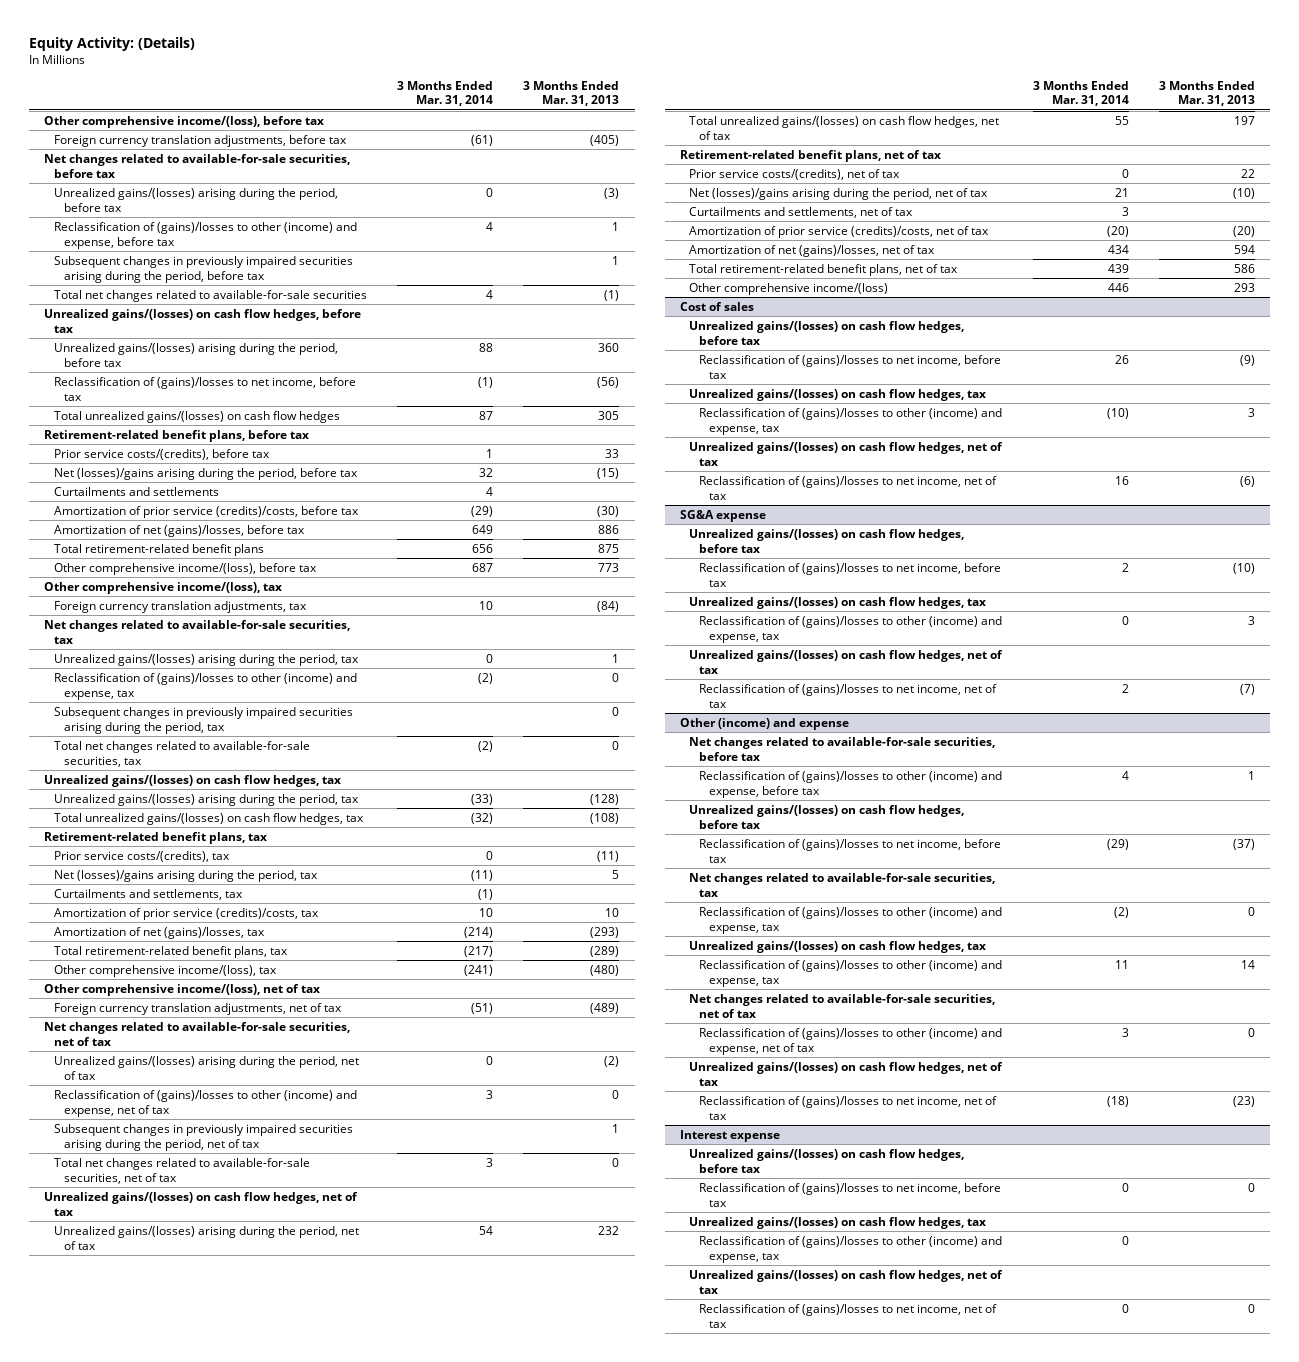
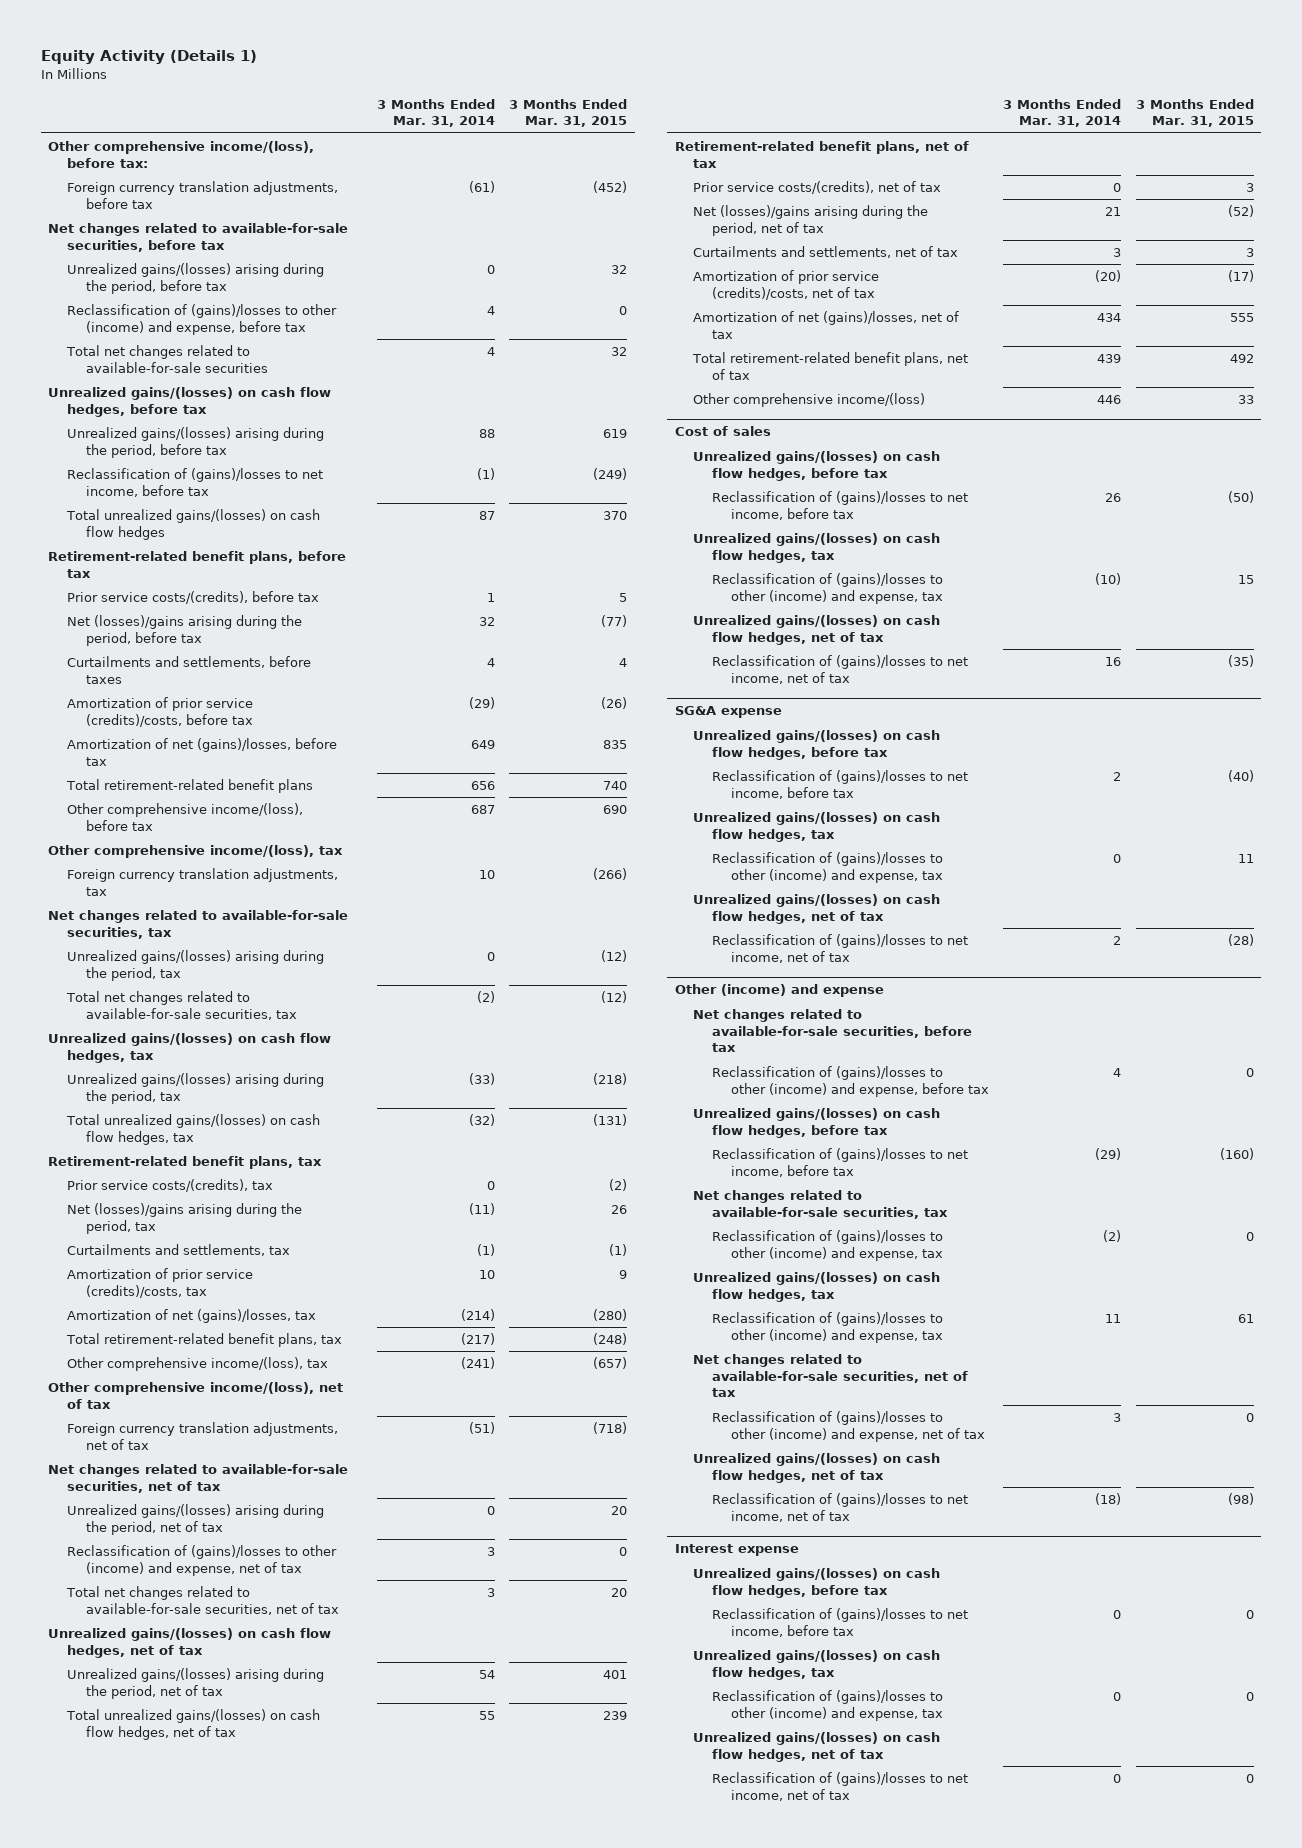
- Equity Activity: (Details)
+ Equity Activity (Details 1)
- | 3 Months Ended Mar. 31, 2014 | 3 Months Ended Mar. 31, 2013
+ | 3 Months Ended Mar. 31, 2014 | 3 Months Ended Mar. 31, 2015
- Other comprehensive income/(loss), before tax
+ Other comprehensive income/(loss), before tax:
- Subsequent changes in previously impaired securities arising during the period, before tax | | 1
- Curtailments and settlements | 4 |
+ Curtailments and settlements, before taxes | 4 | 4
- Reclassification of (gains)/losses to other (income) and expense, tax | (2) | 0
- Subsequent changes in previously impaired securities arising during the period, tax | | 0
- Subsequent changes in previously impaired securities arising during the period, net of tax | | 1

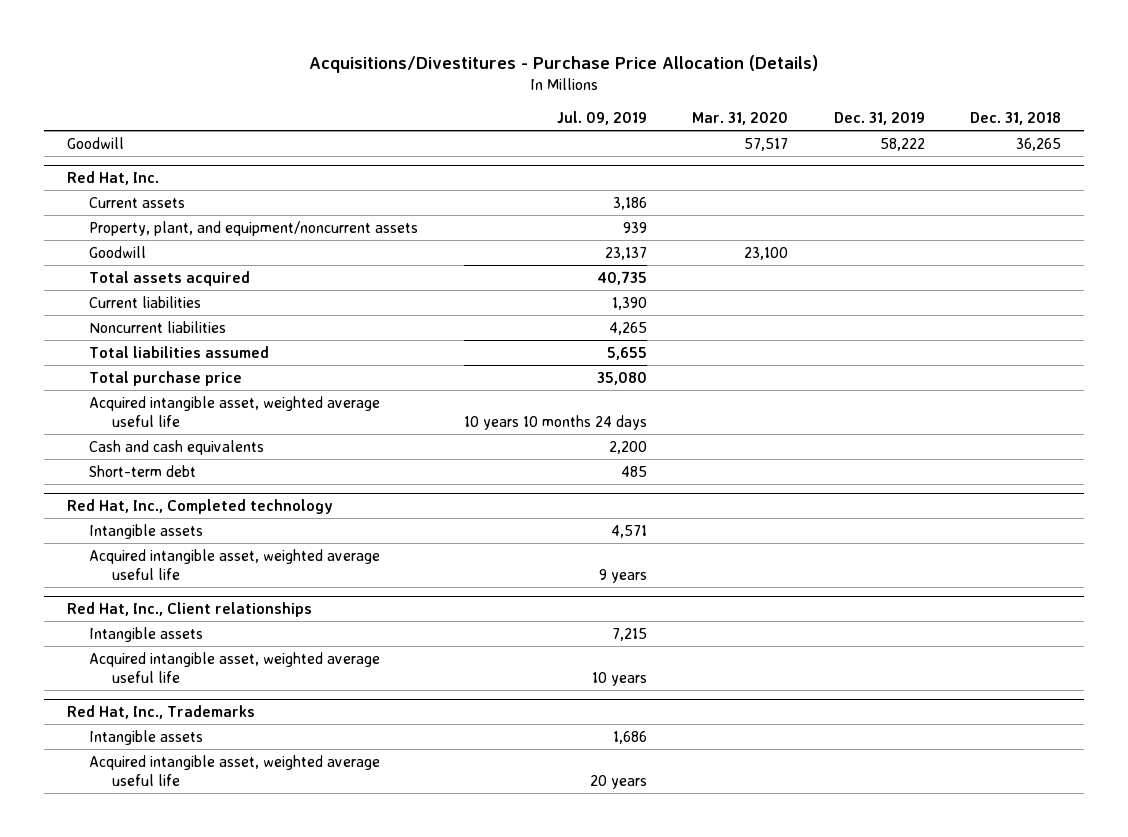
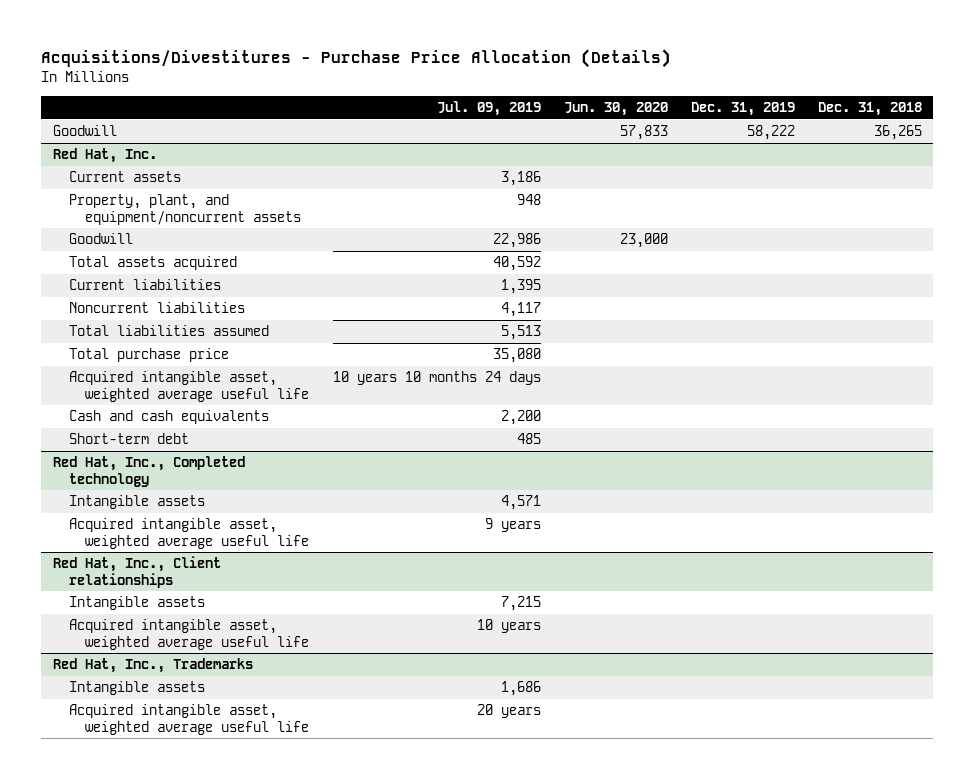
- | Jul. 09, 2019 | Mar. 31, 2020 | Dec. 31, 2019 | Dec. 31, 2018
+ | Jul. 09, 2019 | Jun. 30, 2020 | Dec. 31, 2019 | Dec. 31, 2018
@ Red Hat, Inc.
- Property, plant, and equipment/noncurrent assets | 939 | | |
- Goodwill | 23,137 | 23,100 | |
- Total assets acquired | 40,735 | | |
- Current liabilities | 1,390 | | |
- Noncurrent liabilities | 4,265 | | |
- Total liabilities assumed | 5,655 | | |
+ Property, plant, and equipment/noncurrent assets | 948 | | |
+ Goodwill | 22,986 | 23,000 | |
+ Total assets acquired | 40,592 | | |
+ Current liabilities | 1,395 | | |
+ Noncurrent liabilities | 4,117 | | |
+ Total liabilities assumed | 5,513 | | |

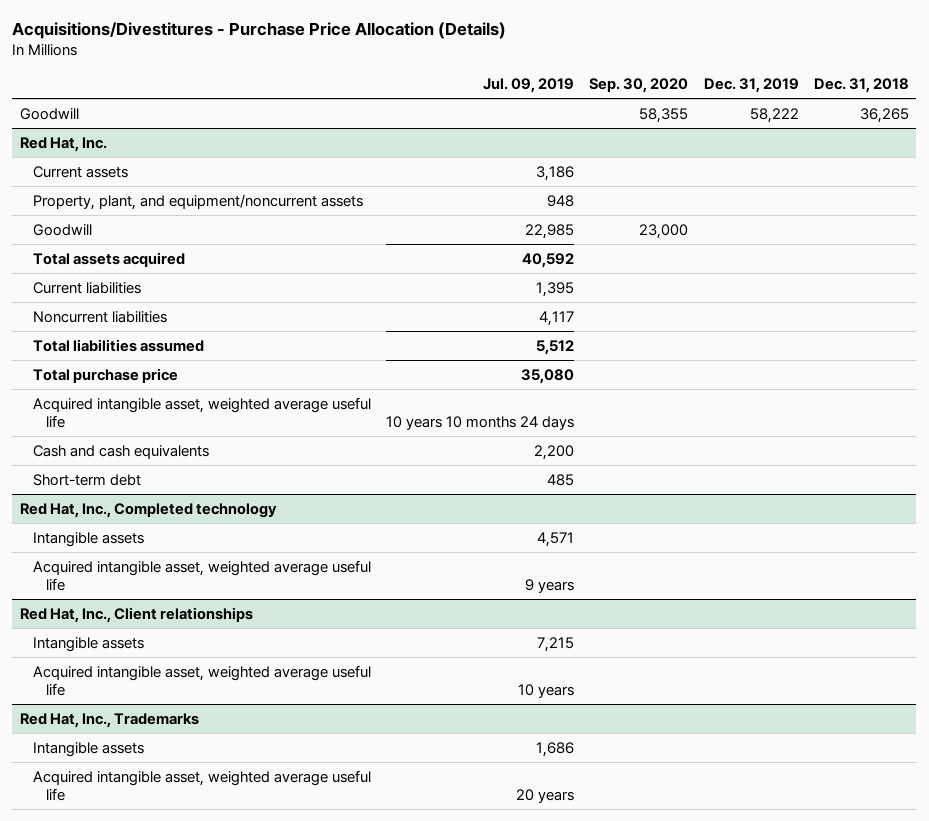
- | Jul. 09, 2019 | Jun. 30, 2020 | Dec. 31, 2019 | Dec. 31, 2018
+ | Jul. 09, 2019 | Sep. 30, 2020 | Dec. 31, 2019 | Dec. 31, 2018
@ Red Hat, Inc.
- Goodwill | 22,986 | 23,000 | |
+ Goodwill | 22,985 | 23,000 | |
- Total liabilities assumed | 5,513 | | |
+ Total liabilities assumed | 5,512 | | |

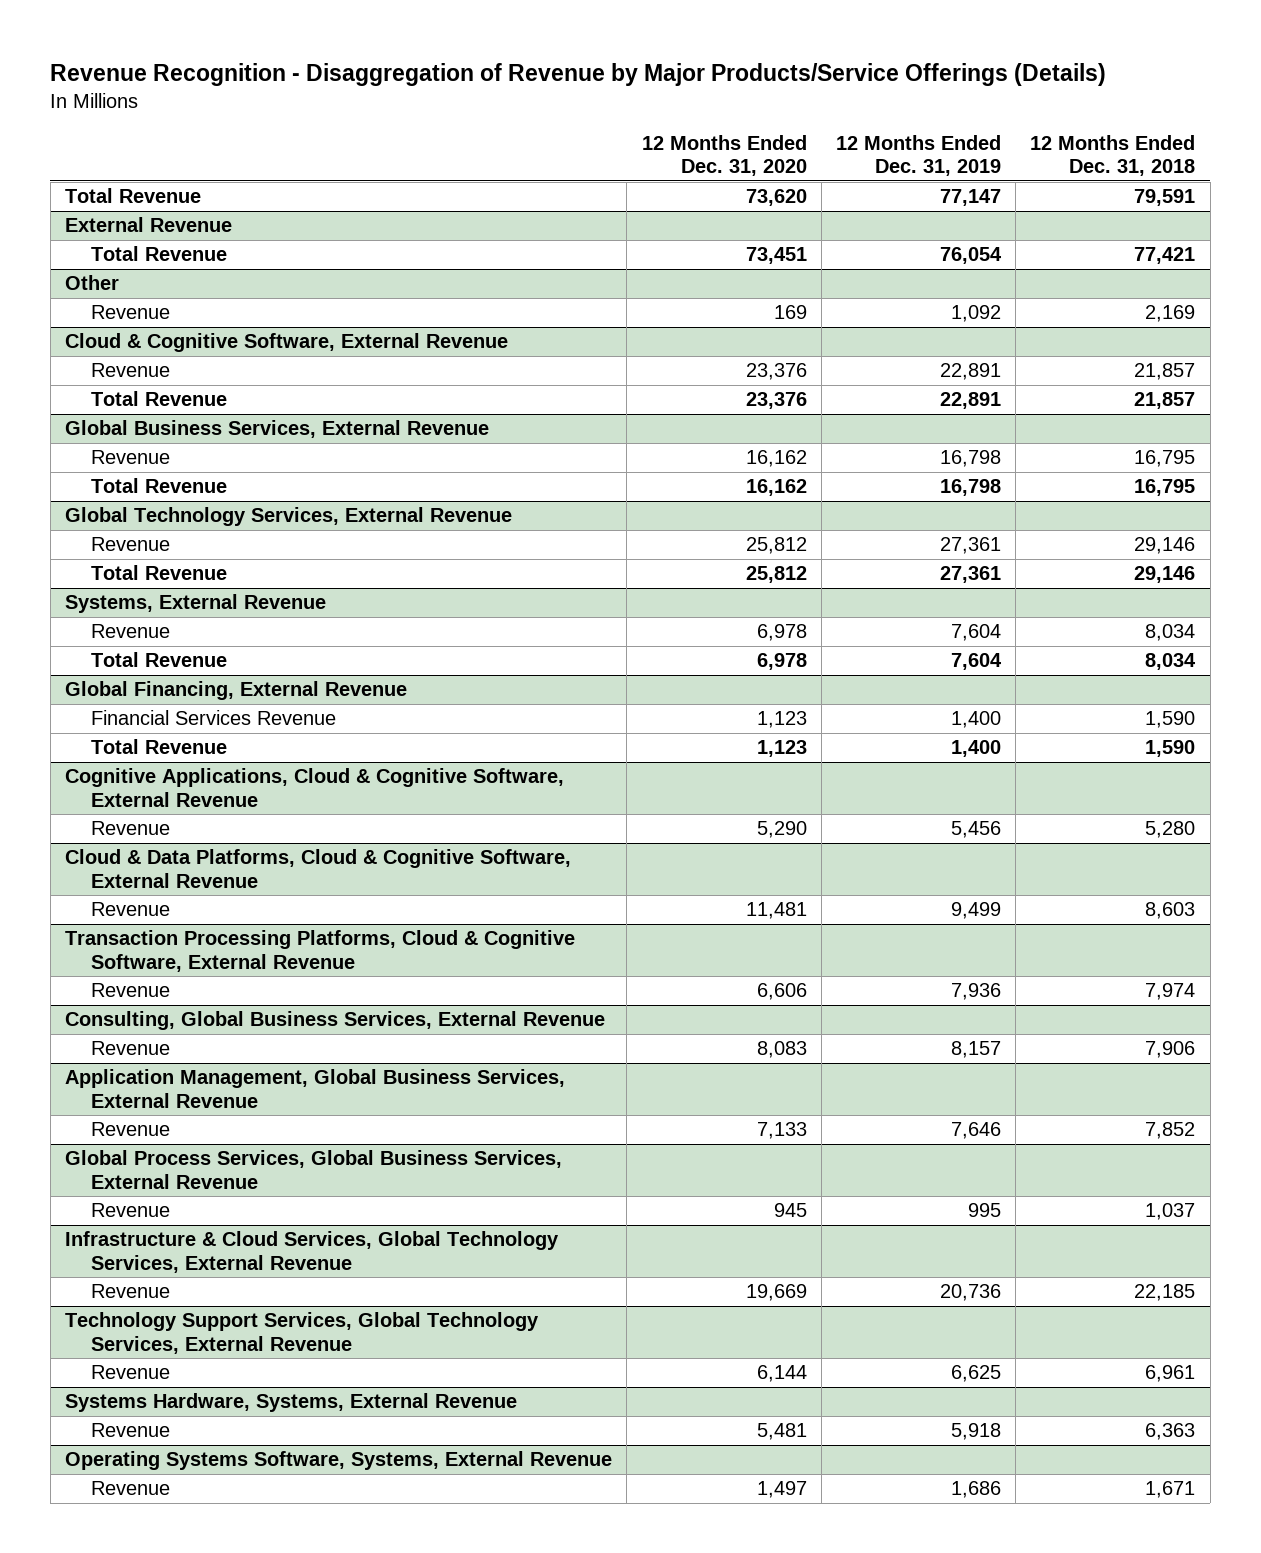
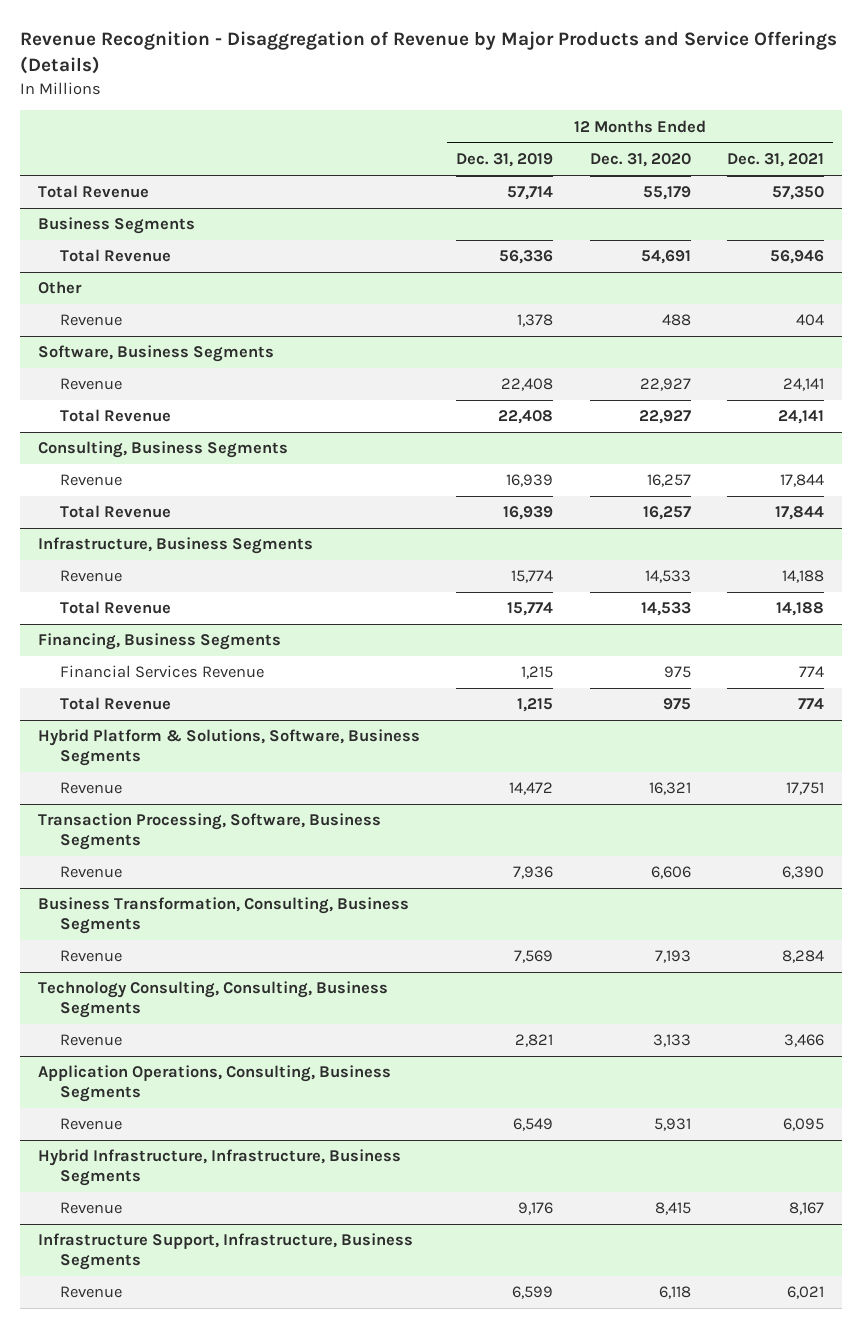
- Revenue Recognition - Disaggregation of Revenue by Major Products/Service Offerings (Details)
+ Revenue Recognition - Disaggregation of Revenue by Major Products and Service Offerings (Details)
- | 12 Months Ended Dec. 31, 2020 | 12 Months Ended Dec. 31, 2019 | 12 Months Ended Dec. 31, 2018
+ | 12 Months Ended Dec. 31, 2019 | 12 Months Ended Dec. 31, 2020 | 12 Months Ended Dec. 31, 2021
- Total Revenue | 73,620 | 77,147 | 79,591
- External Revenue
- Total Revenue | 73,451 | 76,054 | 77,421
+ Total Revenue | 57,714 | 55,179 | 57,350
+ Business Segments
+ Total Revenue | 56,336 | 54,691 | 56,946
@ Other
- Revenue | 169 | 1,092 | 2,169
- Cloud & Cognitive Software, External Revenue
- Revenue | 23,376 | 22,891 | 21,857
- Total Revenue | 23,376 | 22,891 | 21,857
- Global Business Services, External Revenue
- Revenue | 16,162 | 16,798 | 16,795
- Total Revenue | 16,162 | 16,798 | 16,795
- Global Technology Services, External Revenue
- Revenue | 25,812 | 27,361 | 29,146
- Total Revenue | 25,812 | 27,361 | 29,146
- Systems, External Revenue
- Revenue | 6,978 | 7,604 | 8,034
- Total Revenue | 6,978 | 7,604 | 8,034
- Global Financing, External Revenue
- Financial Services Revenue | 1,123 | 1,400 | 1,590
- Total Revenue | 1,123 | 1,400 | 1,590
- Cognitive Applications, Cloud & Cognitive Software, External Revenue
- Revenue | 5,290 | 5,456 | 5,280
- Cloud & Data Platforms, Cloud & Cognitive Software, External Revenue
- Revenue | 11,481 | 9,499 | 8,603
- Transaction Processing Platforms, Cloud & Cognitive Software, External Revenue
@ Other
+ Revenue | 1,378 | 488 | 404
+ Software, Business Segments
+ Revenue | 22,408 | 22,927 | 24,141
+ Total Revenue | 22,408 | 22,927 | 24,141
+ Consulting, Business Segments
+ Revenue | 16,939 | 16,257 | 17,844
+ Total Revenue | 16,939 | 16,257 | 17,844
+ Infrastructure, Business Segments
+ Revenue | 15,774 | 14,533 | 14,188
+ Total Revenue | 15,774 | 14,533 | 14,188
+ Financing, Business Segments
+ Financial Services Revenue | 1,215 | 975 | 774
+ Total Revenue | 1,215 | 975 | 774
+ Hybrid Platform & Solutions, Software, Business Segments
+ Revenue | 14,472 | 16,321 | 17,751
+ Transaction Processing, Software, Business Segments
- Consulting, Global Business Services, External Revenue
- Revenue | 8,083 | 8,157 | 7,906
- Application Management, Global Business Services, External Revenue
- Revenue | 7,133 | 7,646 | 7,852
- Global Process Services, Global Business Services, External Revenue
- Revenue | 945 | 995 | 1,037
- Infrastructure & Cloud Services, Global Technology Services, External Revenue
- Revenue | 19,669 | 20,736 | 22,185
- Technology Support Services, Global Technology Services, External Revenue
- Revenue | 6,144 | 6,625 | 6,961
- Systems Hardware, Systems, External Revenue
- Revenue | 5,481 | 5,918 | 6,363
- Operating Systems Software, Systems, External Revenue
- Revenue | 1,497 | 1,686 | 1,671
+ Business Transformation, Consulting, Business Segments
+ Revenue | 7,569 | 7,193 | 8,284
+ Technology Consulting, Consulting, Business Segments
+ Revenue | 2,821 | 3,133 | 3,466
+ Application Operations, Consulting, Business Segments
+ Revenue | 6,549 | 5,931 | 6,095
+ Hybrid Infrastructure, Infrastructure, Business Segments
+ Revenue | 9,176 | 8,415 | 8,167
+ Infrastructure Support, Infrastructure, Business Segments
+ Revenue | 6,599 | 6,118 | 6,021

